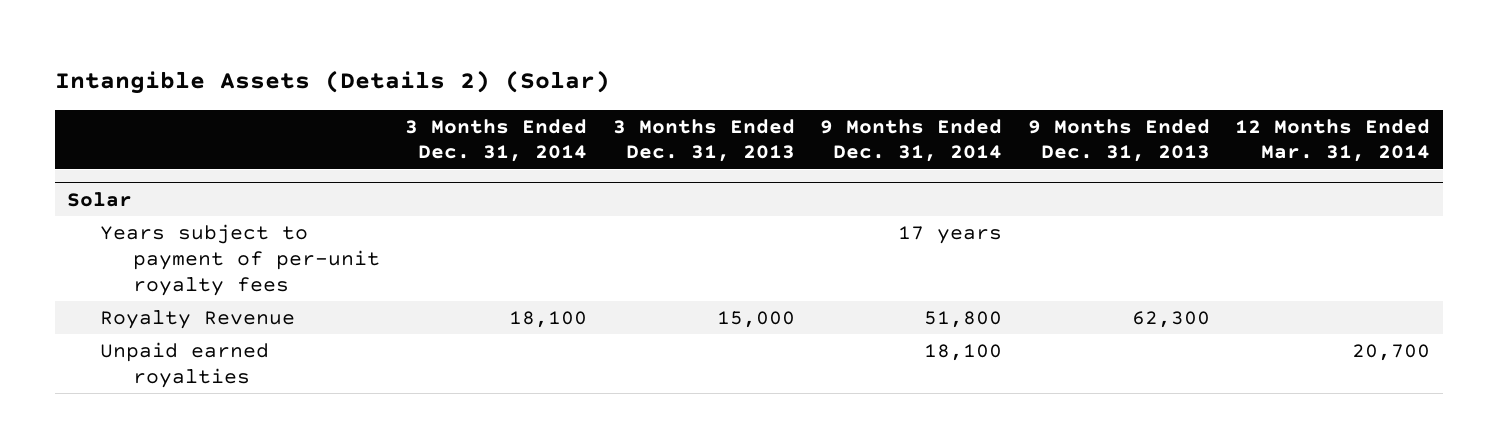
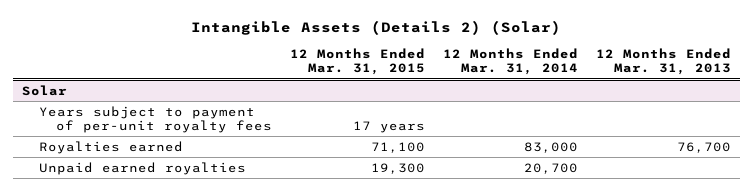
- | 3 Months Ended Dec. 31, 2014 | 3 Months Ended Dec. 31, 2013 | 9 Months Ended Dec. 31, 2014 | 9 Months Ended Dec. 31, 2013 | 12 Months Ended Mar. 31, 2014
+ | 12 Months Ended Mar. 31, 2015 | 12 Months Ended Mar. 31, 2014 | 12 Months Ended Mar. 31, 2013
@ Solar
- Royalty Revenue | 18,100 | 15,000 | 51,800 | 62,300 |
+ Royalties earned | 71,100 | 83,000 | 76,700

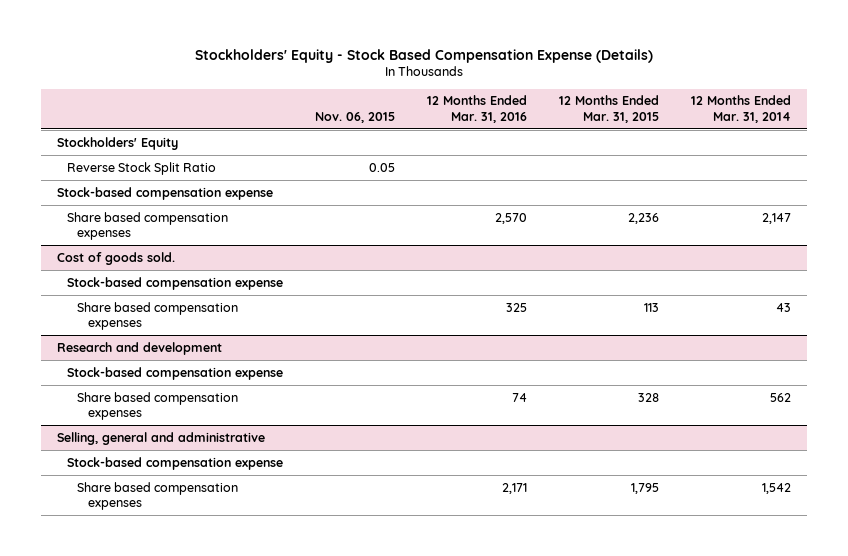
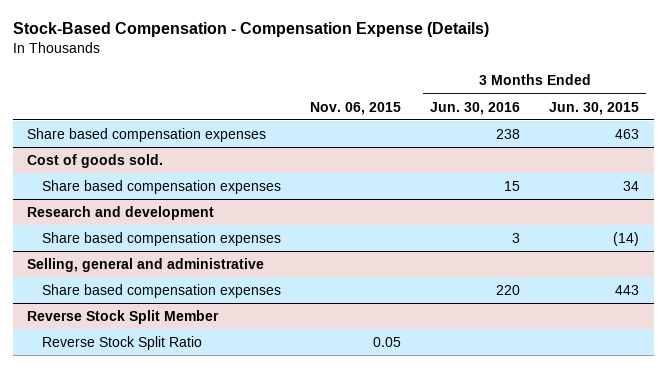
- Stockholders' Equity - Stock Based Compensation Expense (Details)
+ Stock-Based Compensation - Compensation Expense (Details)
- | Nov. 06, 2015 | 12 Months Ended Mar. 31, 2016 | 12 Months Ended Mar. 31, 2015 | 12 Months Ended Mar. 31, 2014
+ | Nov. 06, 2015 | 3 Months Ended Jun. 30, 2016 | 3 Months Ended Jun. 30, 2015
- Stockholders' Equity
- Reverse Stock Split Ratio | 0.05 | | |
- Stock-based compensation expense
@ Cost of goods sold.
- Stock-based compensation expense
@ Research and development
- Stock-based compensation expense
@ Selling, general and administrative
- Stock-based compensation expense
+ Reverse Stock Split Member
+ Reverse Stock Split Ratio | 0.05 | |

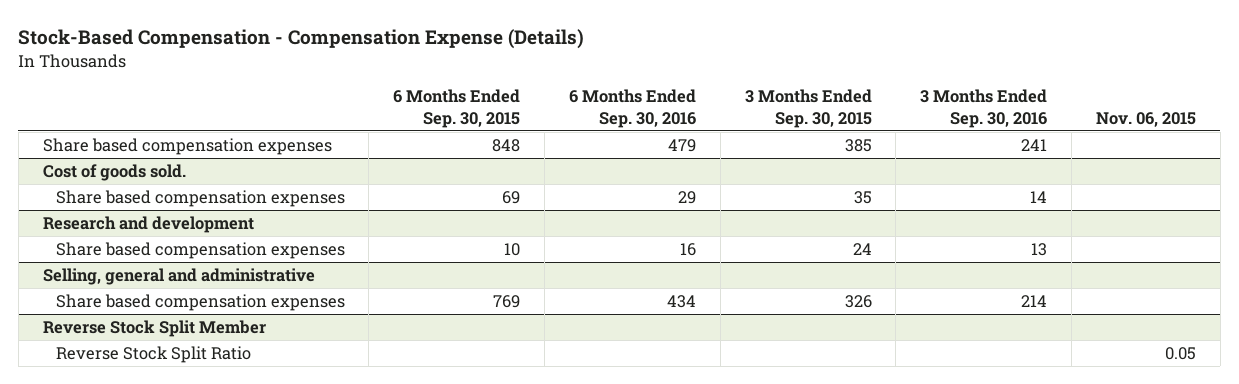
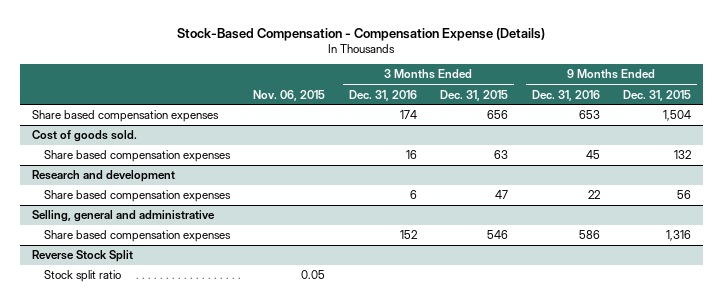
- | 6 Months Ended Sep. 30, 2015 | 6 Months Ended Sep. 30, 2016 | 3 Months Ended Sep. 30, 2015 | 3 Months Ended Sep. 30, 2016 | Nov. 06, 2015
+ | Nov. 06, 2015 | 3 Months Ended Dec. 31, 2016 | 3 Months Ended Dec. 31, 2015 | 9 Months Ended Dec. 31, 2016 | 9 Months Ended Dec. 31, 2015
- Reverse Stock Split Member
- Reverse Stock Split Ratio | | | | | 0.05
+ Reverse Stock Split
+ Stock split ratio | 0.05 | | | |

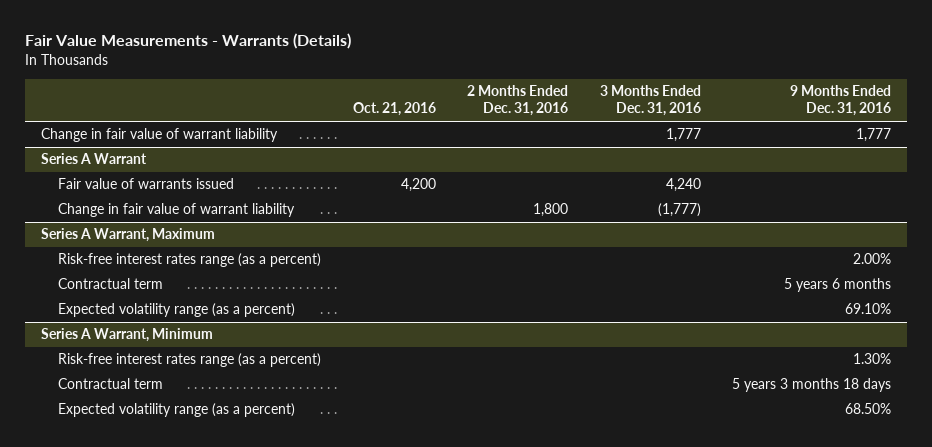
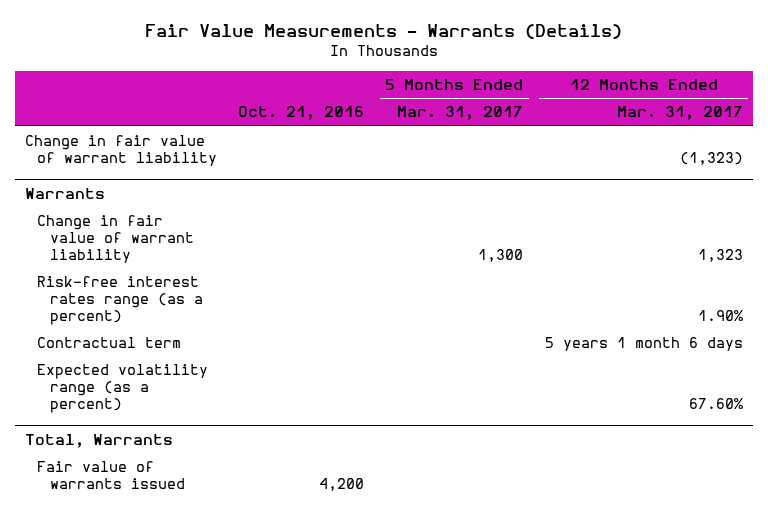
- | Oct. 21, 2016 | 2 Months Ended Dec. 31, 2016 | 3 Months Ended Dec. 31, 2016 | 9 Months Ended Dec. 31, 2016
+ | Oct. 21, 2016 | 5 Months Ended Mar. 31, 2017 | 12 Months Ended Mar. 31, 2017
- Series A Warrant
- Fair value of warrants issued | 4,200 | | 4,240 |
+ Warrants
- Series A Warrant, Maximum
- Risk-free interest rates range (as a percent) | | | | 2.00%
- Contractual term | | | | 5 years 6 months
- Expected volatility range (as a percent) | | | | 69.10%
- Series A Warrant, Minimum
- Risk-free interest rates range (as a percent) | | | | 1.30%
- Contractual term | | | | 5 years 3 months 18 days
- Expected volatility range (as a percent) | | | | 68.50%
+ Risk-free interest rates range (as a percent) | | | 1.90%
+ Contractual term | | | 5 years 1 month 6 days
+ Expected volatility range (as a percent) | | | 67.60%
+ Total, Warrants
+ Fair value of warrants issued | 4,200 | |

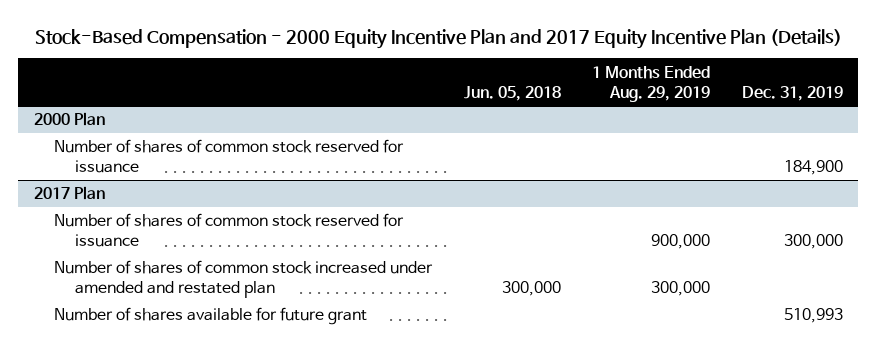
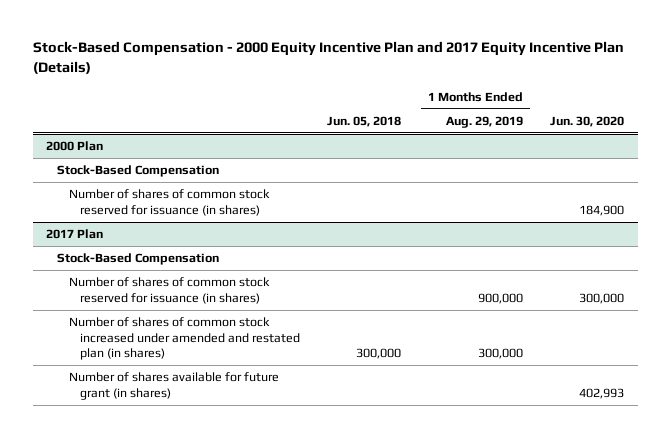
- | Jun. 05, 2018 | 1 Months Ended Aug. 29, 2019 | Dec. 31, 2019
+ | Jun. 05, 2018 | 1 Months Ended Aug. 29, 2019 | Jun. 30, 2020
@ 2000 Plan
- Number of shares of common stock reserved for issuance | | | 184,900
+ Stock-Based Compensation
+ Number of shares of common stock reserved for issuance (in shares) | | | 184,900
@ 2017 Plan
- Number of shares of common stock reserved for issuance | | 900,000 | 300,000
- Number of shares of common stock increased under amended and restated plan | 300,000 | 300,000 |
- Number of shares available for future grant | | | 510,993
+ Stock-Based Compensation
+ Number of shares of common stock reserved for issuance (in shares) | | 900,000 | 300,000
+ Number of shares of common stock increased under amended and restated plan (in shares) | 300,000 | 300,000 |
+ Number of shares available for future grant (in shares) | | | 402,993

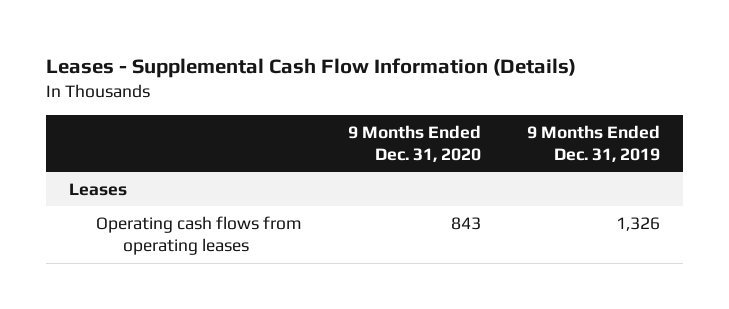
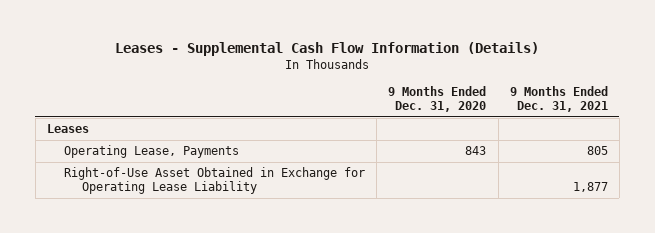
- | 9 Months Ended Dec. 31, 2020 | 9 Months Ended Dec. 31, 2019
+ | 9 Months Ended Dec. 31, 2020 | 9 Months Ended Dec. 31, 2021
- Operating cash flows from operating leases | 843 | 1,326
+ Operating Lease, Payments | 843 | 805
+ Right-of-Use Asset Obtained in Exchange for Operating Lease Liability | | 1,877

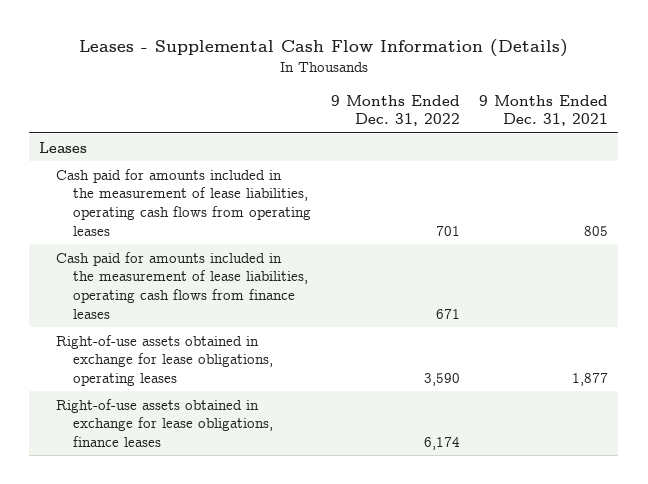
- | 9 Months Ended Dec. 31, 2020 | 9 Months Ended Dec. 31, 2021
+ | 9 Months Ended Dec. 31, 2022 | 9 Months Ended Dec. 31, 2021
- Operating Lease, Payments | 843 | 805
- Right-of-Use Asset Obtained in Exchange for Operating Lease Liability | | 1,877
+ Cash paid for amounts included in the measurement of lease liabilities, operating cash flows from operating leases | 701 | 805
+ Cash paid for amounts included in the measurement of lease liabilities, operating cash flows from finance leases | 671 |
+ Right-of-use assets obtained in exchange for lease obligations, operating leases | 3,590 | 1,877
+ Right-of-use assets obtained in exchange for lease obligations, finance leases | 6,174 |

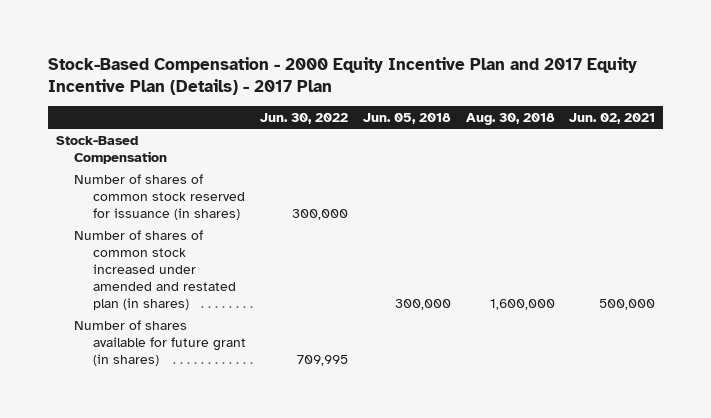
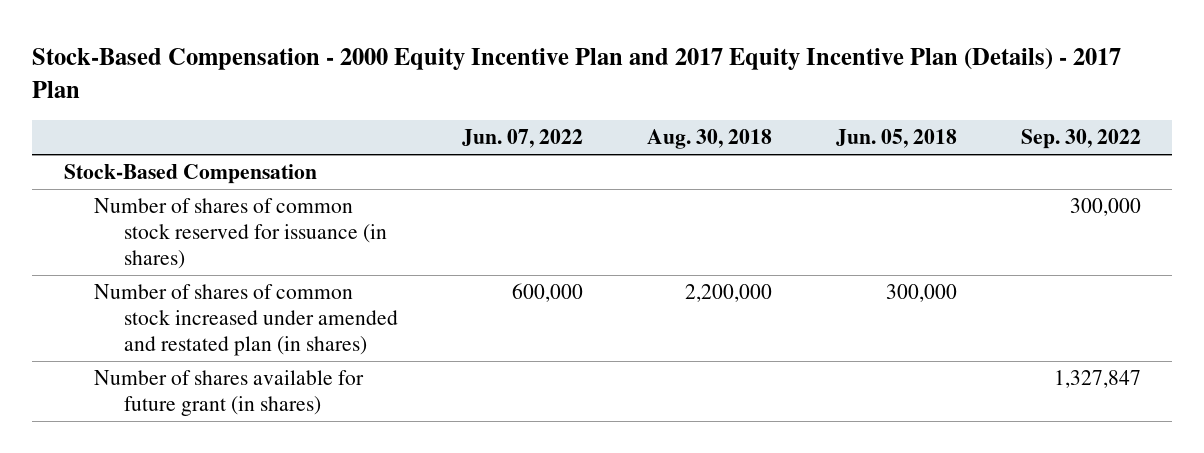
- | Jun. 30, 2022 | Jun. 05, 2018 | Aug. 30, 2018 | Jun. 02, 2021
+ | Jun. 07, 2022 | Aug. 30, 2018 | Jun. 05, 2018 | Sep. 30, 2022
- Number of shares of common stock increased under amended and restated plan (in shares) | | 300,000 | 1,600,000 | 500,000
+ Number of shares of common stock increased under amended and restated plan (in shares) | 600,000 | 2,200,000 | 300,000 |

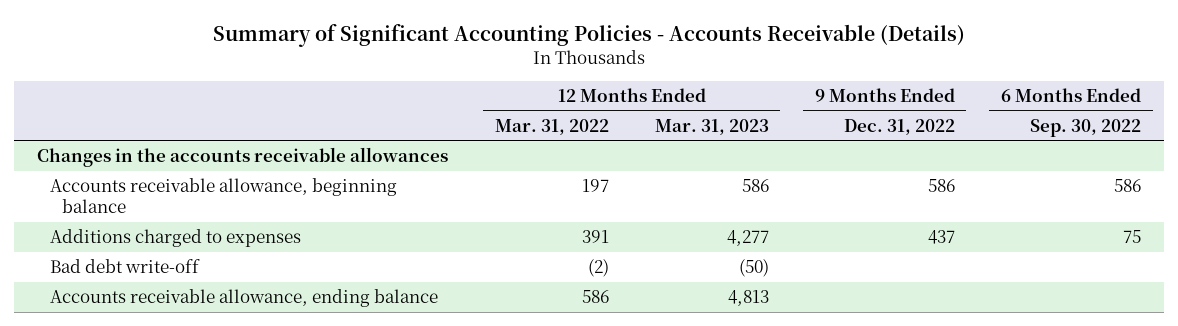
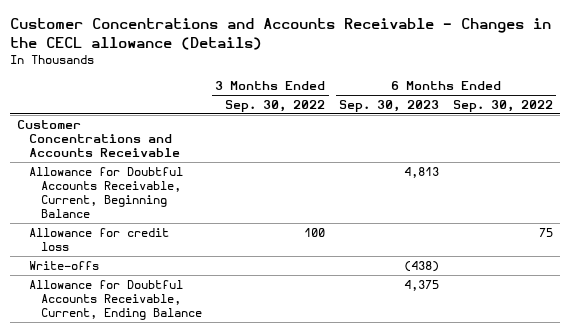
- Summary of Significant Accounting Policies - Accounts Receivable (Details)
+ Customer Concentrations and Accounts Receivable - Changes in the CECL allowance (Details)
- | 12 Months Ended Mar. 31, 2022 | 12 Months Ended Mar. 31, 2023 | 9 Months Ended Dec. 31, 2022 | 6 Months Ended Sep. 30, 2022
+ | 3 Months Ended Sep. 30, 2022 | 6 Months Ended Sep. 30, 2023 | 6 Months Ended Sep. 30, 2022
- Changes in the accounts receivable allowances
- Accounts receivable allowance, beginning balance | 197 | 586 | 586 | 586
- Additions charged to expenses | 391 | 4,277 | 437 | 75
- Bad debt write-off | (2) | (50) | |
- Accounts receivable allowance, ending balance | 586 | 4,813 | |
+ Customer Concentrations and Accounts Receivable
+ Allowance for Doubtful Accounts Receivable, Current, Beginning Balance | | 4,813 |
+ Allowance for credit loss | 100 | | 75
+ Write-offs | | (438) |
+ Allowance for Doubtful Accounts Receivable, Current, Ending Balance | | 4,375 |

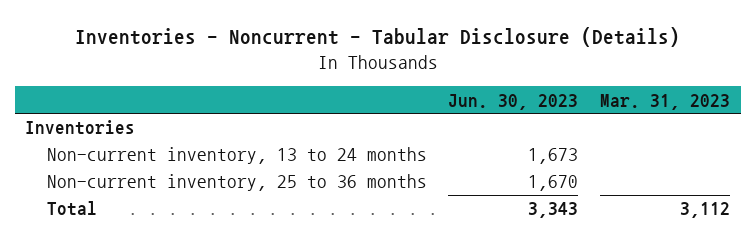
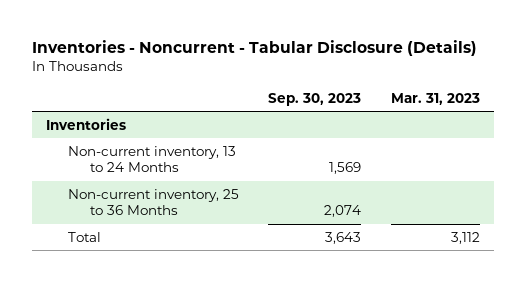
- | Jun. 30, 2023 | Mar. 31, 2023
+ | Sep. 30, 2023 | Mar. 31, 2023
- Non-current inventory, 13 to 24 months | 1,673 |
- Non-current inventory, 25 to 36 months | 1,670 |
+ Non-current inventory, 13 to 24 Months | 1,569 |
+ Non-current inventory, 25 to 36 Months | 2,074 |

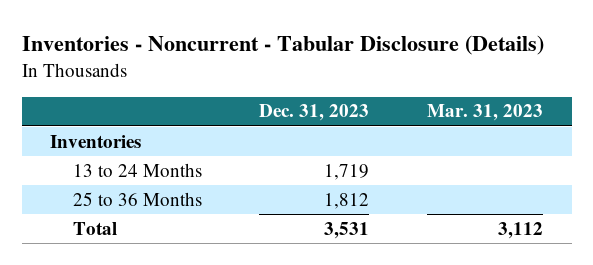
- | Sep. 30, 2023 | Mar. 31, 2023
+ | Dec. 31, 2023 | Mar. 31, 2023
- Non-current inventory, 13 to 24 Months | 1,569 |
- Non-current inventory, 25 to 36 Months | 2,074 |
+ 13 to 24 Months | 1,719 |
+ 25 to 36 Months | 1,812 |

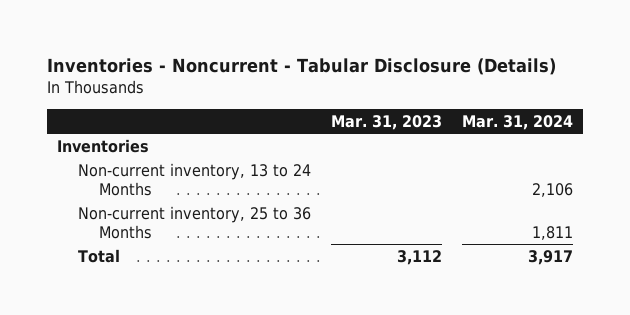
- | Dec. 31, 2023 | Mar. 31, 2023
+ | Mar. 31, 2023 | Mar. 31, 2024
- 13 to 24 Months | 1,719 |
- 25 to 36 Months | 1,812 |
+ Non-current inventory, 13 to 24 Months | | 2,106
+ Non-current inventory, 25 to 36 Months | | 1,811

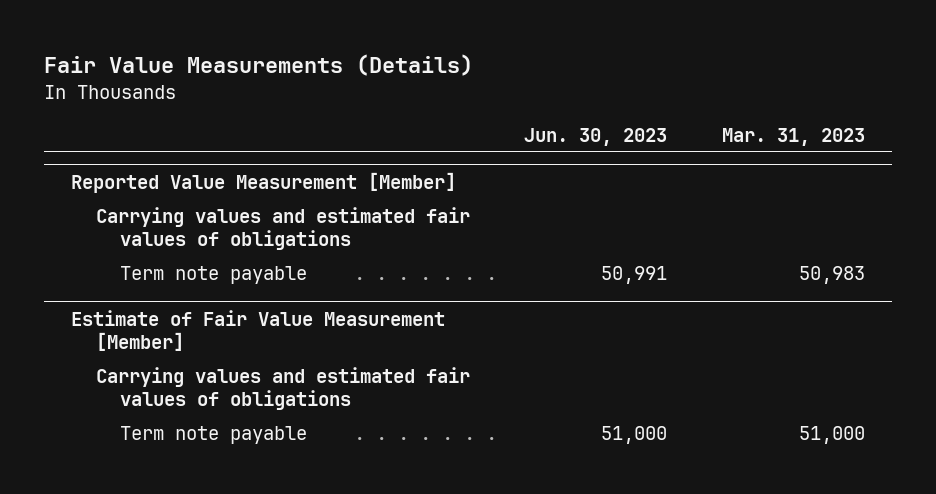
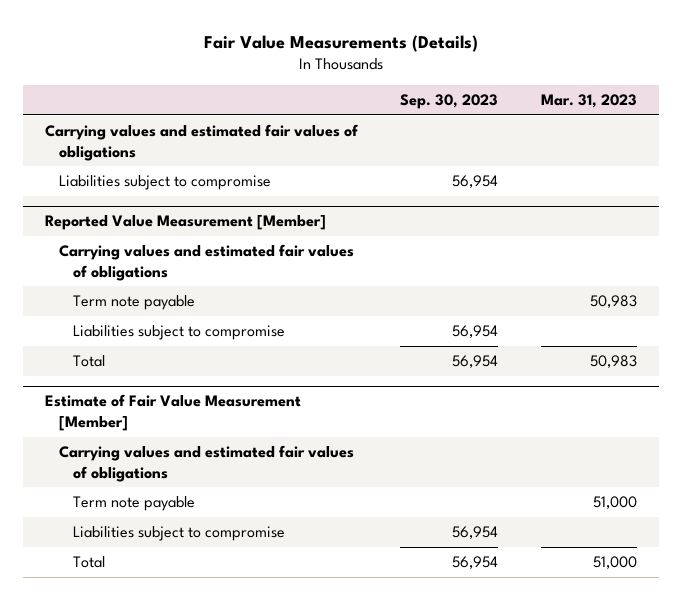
- | Jun. 30, 2023 | Mar. 31, 2023
+ | Sep. 30, 2023 | Mar. 31, 2023
+ Carrying values and estimated fair values of obligations
+ Liabilities subject to compromise | 56,954 |
@ Reported Value Measurement [Member]
+ Liabilities subject to compromise | 56,954 |
+ Total | 56,954 | 50,983
@ Estimate of Fair Value Measurement [Member]
+ Liabilities subject to compromise | 56,954 |
+ Total | 56,954 | 51,000

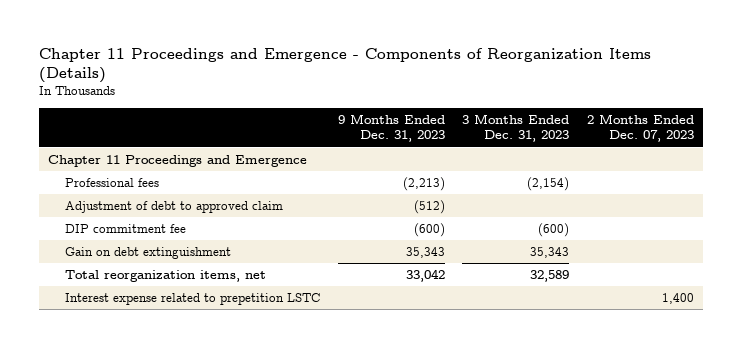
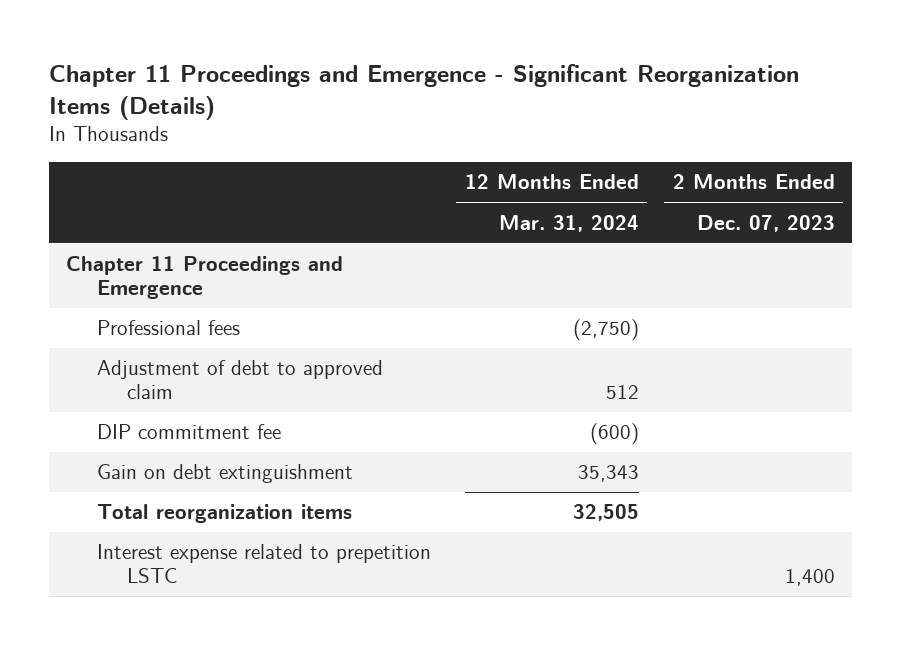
- Chapter 11 Proceedings and Emergence - Components of Reorganization Items (Details)
+ Chapter 11 Proceedings and Emergence - Significant Reorganization Items (Details)
- | 9 Months Ended Dec. 31, 2023 | 3 Months Ended Dec. 31, 2023 | 2 Months Ended Dec. 07, 2023
+ | 12 Months Ended Mar. 31, 2024 | 2 Months Ended Dec. 07, 2023
- Total reorganization items, net | 33,042 | 32,589 |
+ Total reorganization items | 32,505 |

